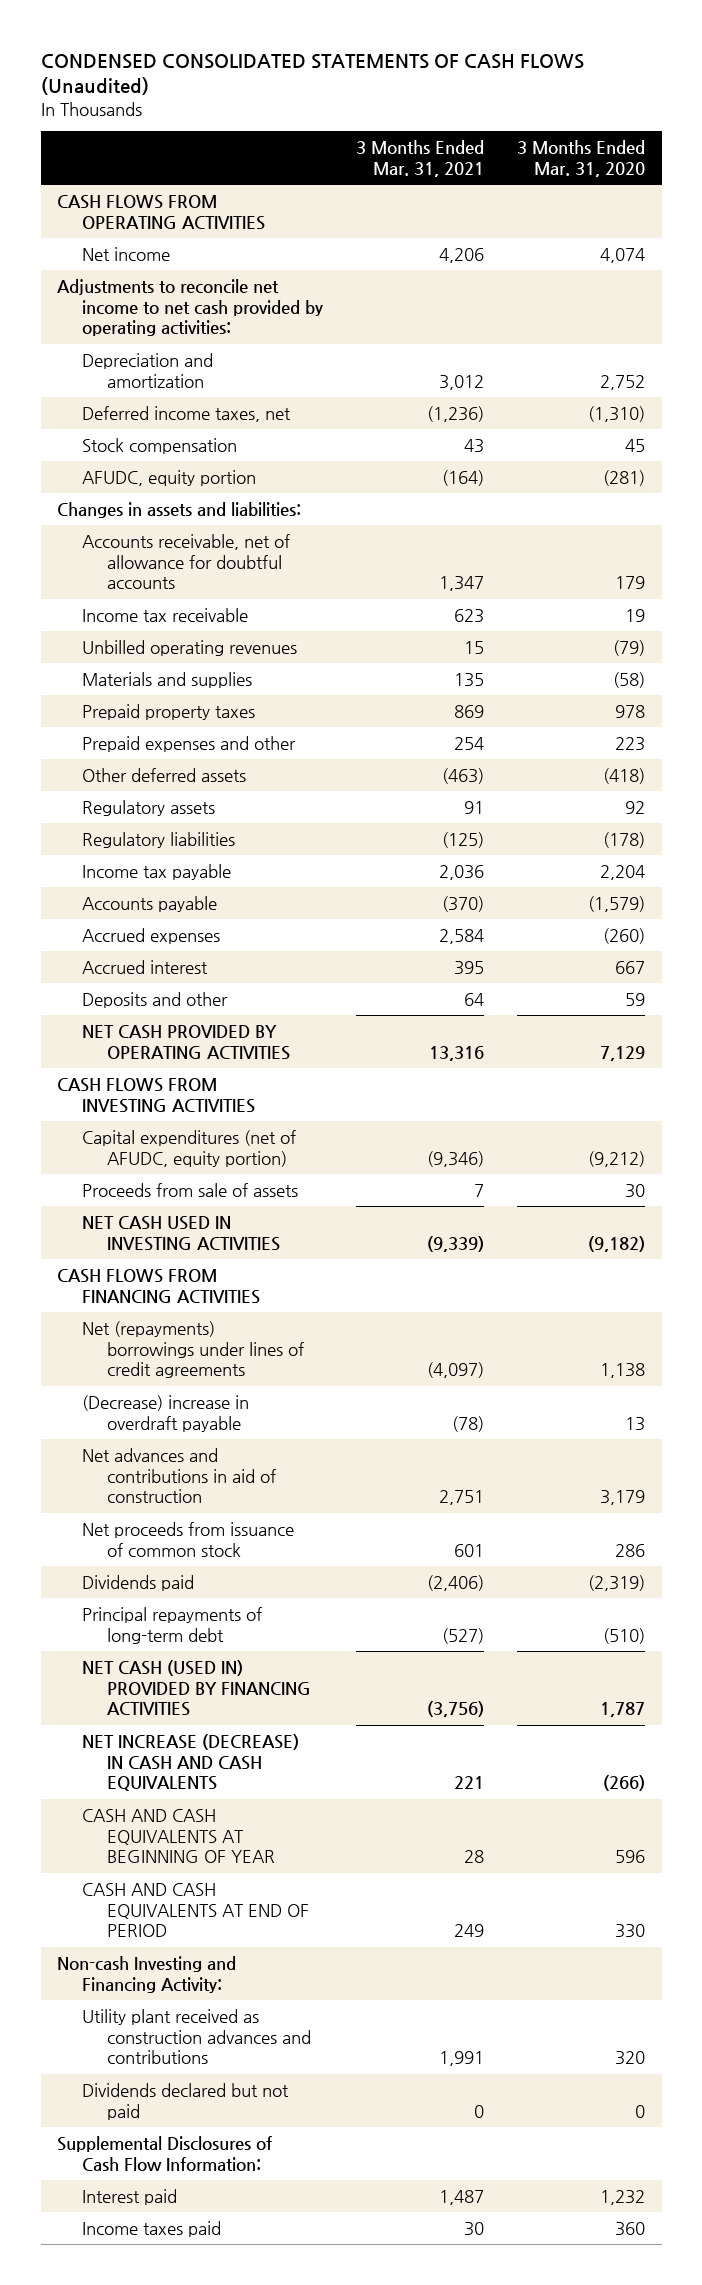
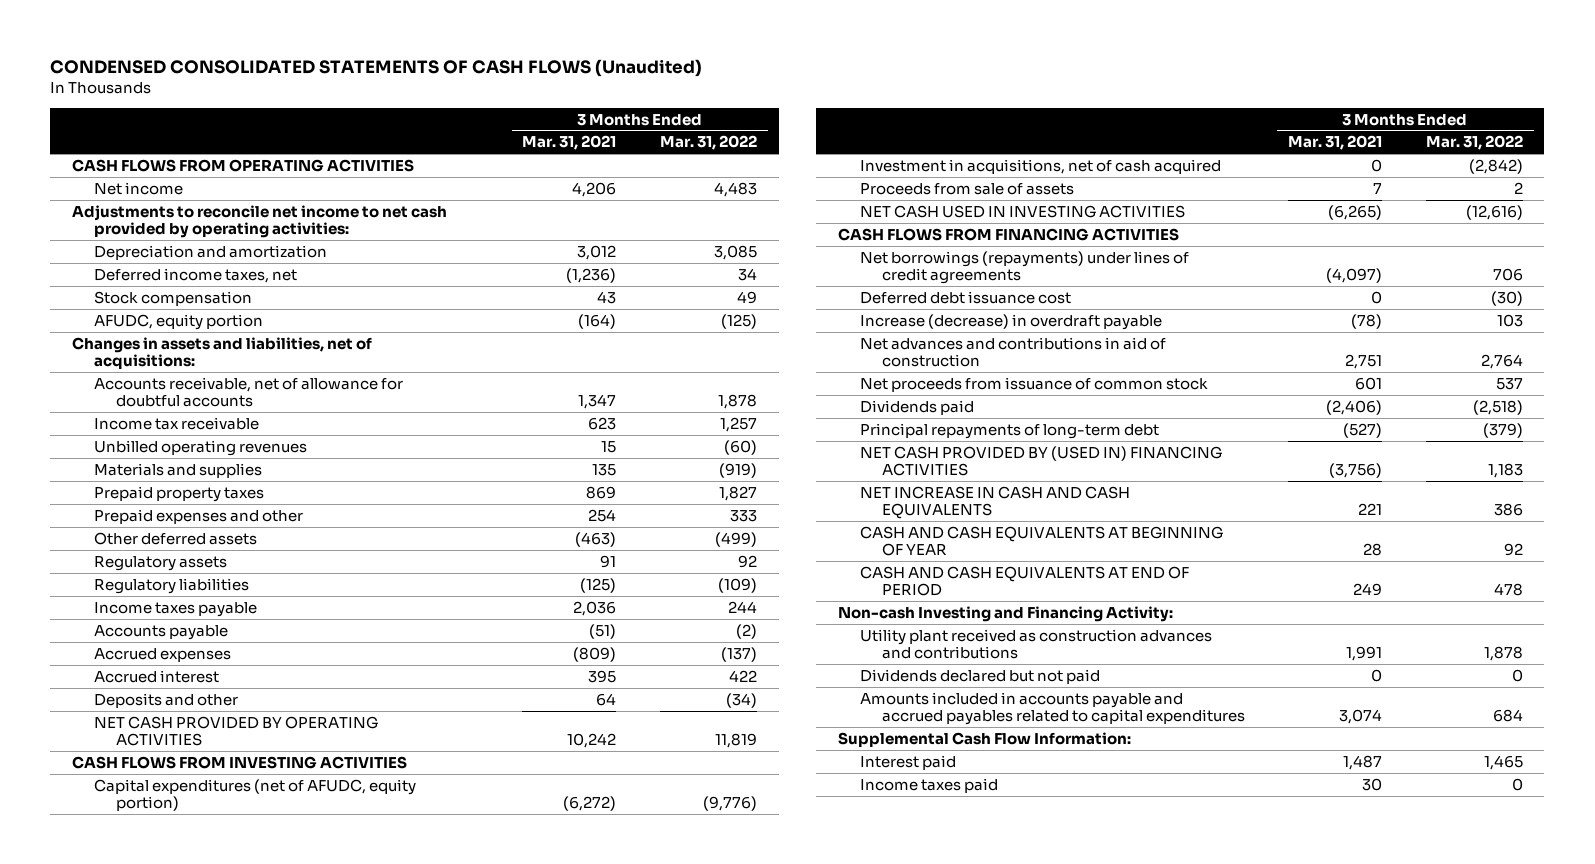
- | 3 Months Ended Mar. 31, 2021 | 3 Months Ended Mar. 31, 2020
+ | 3 Months Ended Mar. 31, 2021 | 3 Months Ended Mar. 31, 2022
- Changes in assets and liabilities:
+ Changes in assets and liabilities, net of acquisitions:
- Income tax payable | 2,036 | 2,204
- Accounts payable | (370) | (1,579)
- Accrued expenses | 2,584 | (260)
+ Income taxes payable | 2,036 | 244
+ Accounts payable | (51) | (2)
+ Accrued expenses | (809) | (137)
- NET CASH PROVIDED BY OPERATING ACTIVITIES | 13,316 | 7,129
+ NET CASH PROVIDED BY OPERATING ACTIVITIES | 10,242 | 11,819
- Capital expenditures (net of AFUDC, equity portion) | (9,346) | (9,212)
+ Capital expenditures (net of AFUDC, equity portion) | (6,272) | (9,776)
+ Investment in acquisitions, net of cash acquired | 0 | (2,842)
- NET CASH USED IN INVESTING ACTIVITIES | (9,339) | (9,182)
+ NET CASH USED IN INVESTING ACTIVITIES | (6,265) | (12,616)
- Net (repayments) borrowings under lines of credit agreements | (4,097) | 1,138
- (Decrease) increase in overdraft payable | (78) | 13
+ Net borrowings (repayments) under lines of credit agreements | (4,097) | 706
+ Deferred debt issuance cost | 0 | (30)
+ Increase (decrease) in overdraft payable | (78) | 103
- NET CASH (USED IN) PROVIDED BY FINANCING ACTIVITIES | (3,756) | 1,787
- NET INCREASE (DECREASE) IN CASH AND CASH EQUIVALENTS | 221 | (266)
+ NET CASH PROVIDED BY (USED IN) FINANCING ACTIVITIES | (3,756) | 1,183
+ NET INCREASE IN CASH AND CASH EQUIVALENTS | 221 | 386
- Supplemental Disclosures of Cash Flow Information:
+ Amounts included in accounts payable and accrued payables related to capital expenditures | 3,074 | 684
+ Supplemental Cash Flow Information:

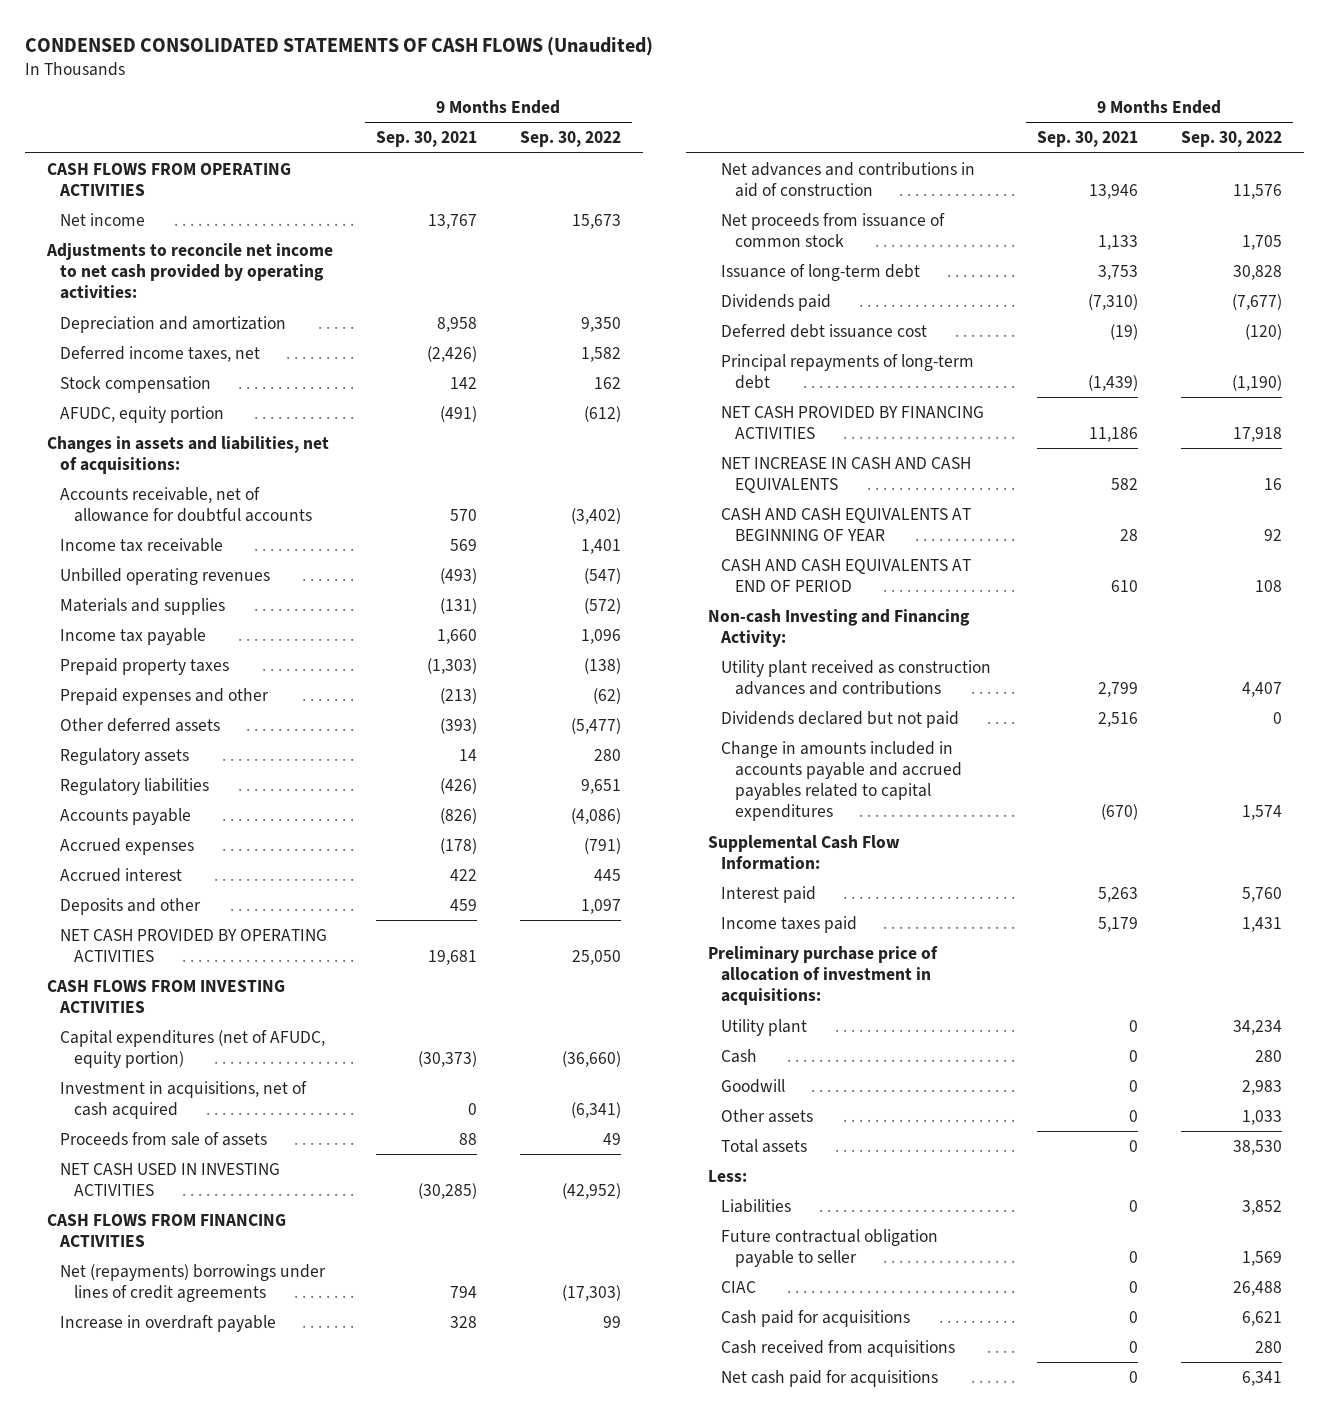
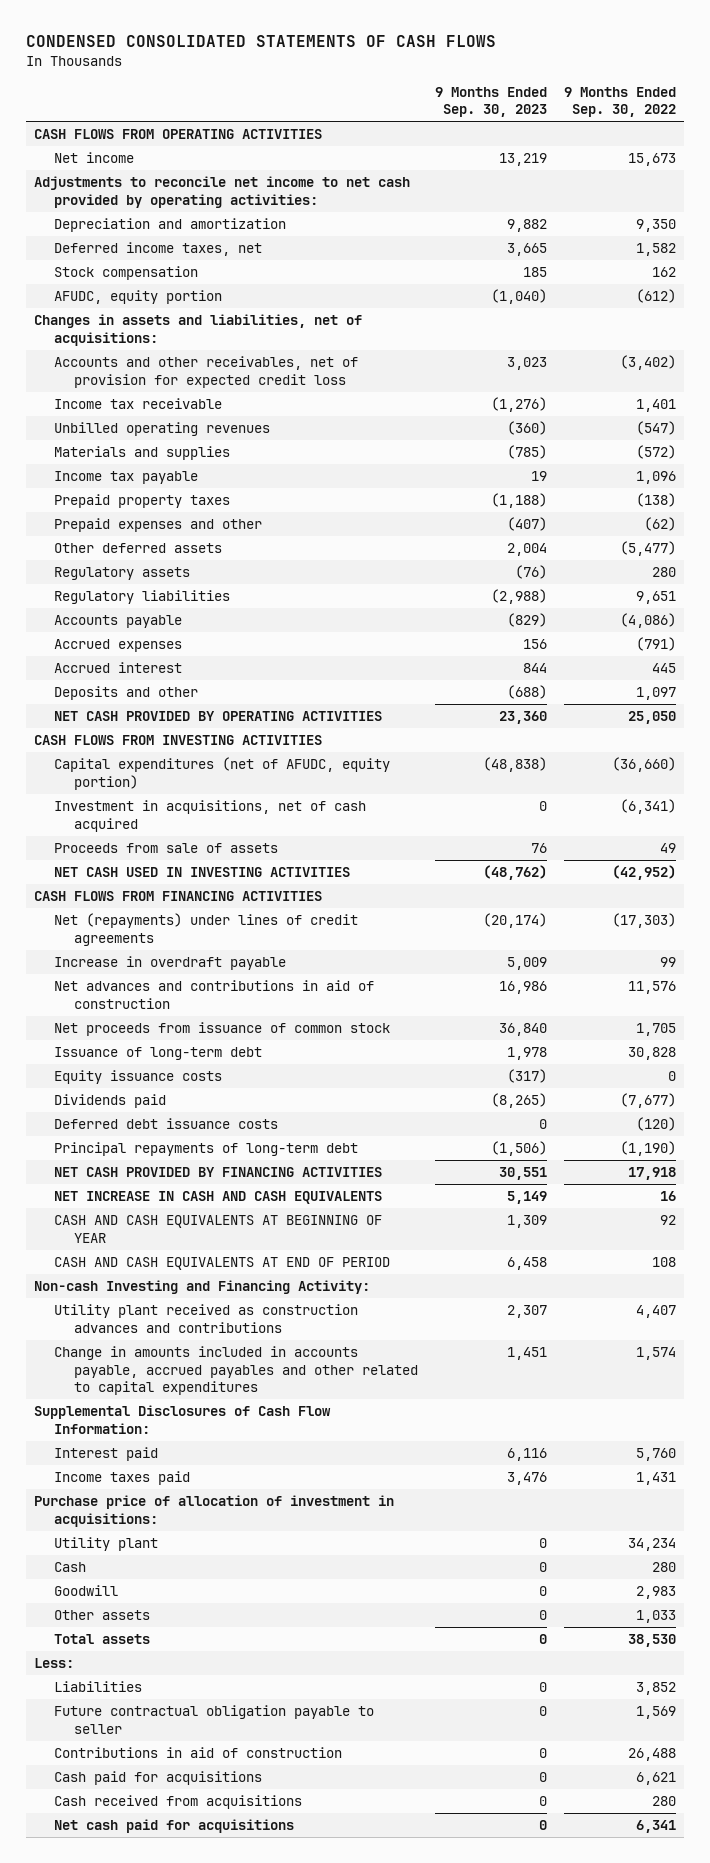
- CONDENSED CONSOLIDATED STATEMENTS OF CASH FLOWS (Unaudited)
+ CONDENSED CONSOLIDATED STATEMENTS OF CASH FLOWS
- | 9 Months Ended Sep. 30, 2021 | 9 Months Ended Sep. 30, 2022
+ | 9 Months Ended Sep. 30, 2023 | 9 Months Ended Sep. 30, 2022
- Accounts receivable, net of allowance for doubtful accounts | 570 | (3,402)
+ Accounts and other receivables, net of provision for expected credit loss | 3,023 | (3,402)
- Net (repayments) borrowings under lines of credit agreements | 794 | (17,303)
+ Net (repayments) under lines of credit agreements | (20,174) | (17,303)
+ Equity issuance costs | (317) | 0
- Deferred debt issuance cost | (19) | (120)
+ Deferred debt issuance costs | 0 | (120)
- Dividends declared but not paid | 2,516 | 0
- Change in amounts included in accounts payable and accrued payables related to capital expenditures | (670) | 1,574
- Supplemental Cash Flow Information:
+ Change in amounts included in accounts payable, accrued payables and other related to capital expenditures | 1,451 | 1,574
+ Supplemental Disclosures of Cash Flow Information:
- Preliminary purchase price of allocation of investment in acquisitions:
+ Purchase price of allocation of investment in acquisitions:
- CIAC | 0 | 26,488
+ Contributions in aid of construction | 0 | 26,488

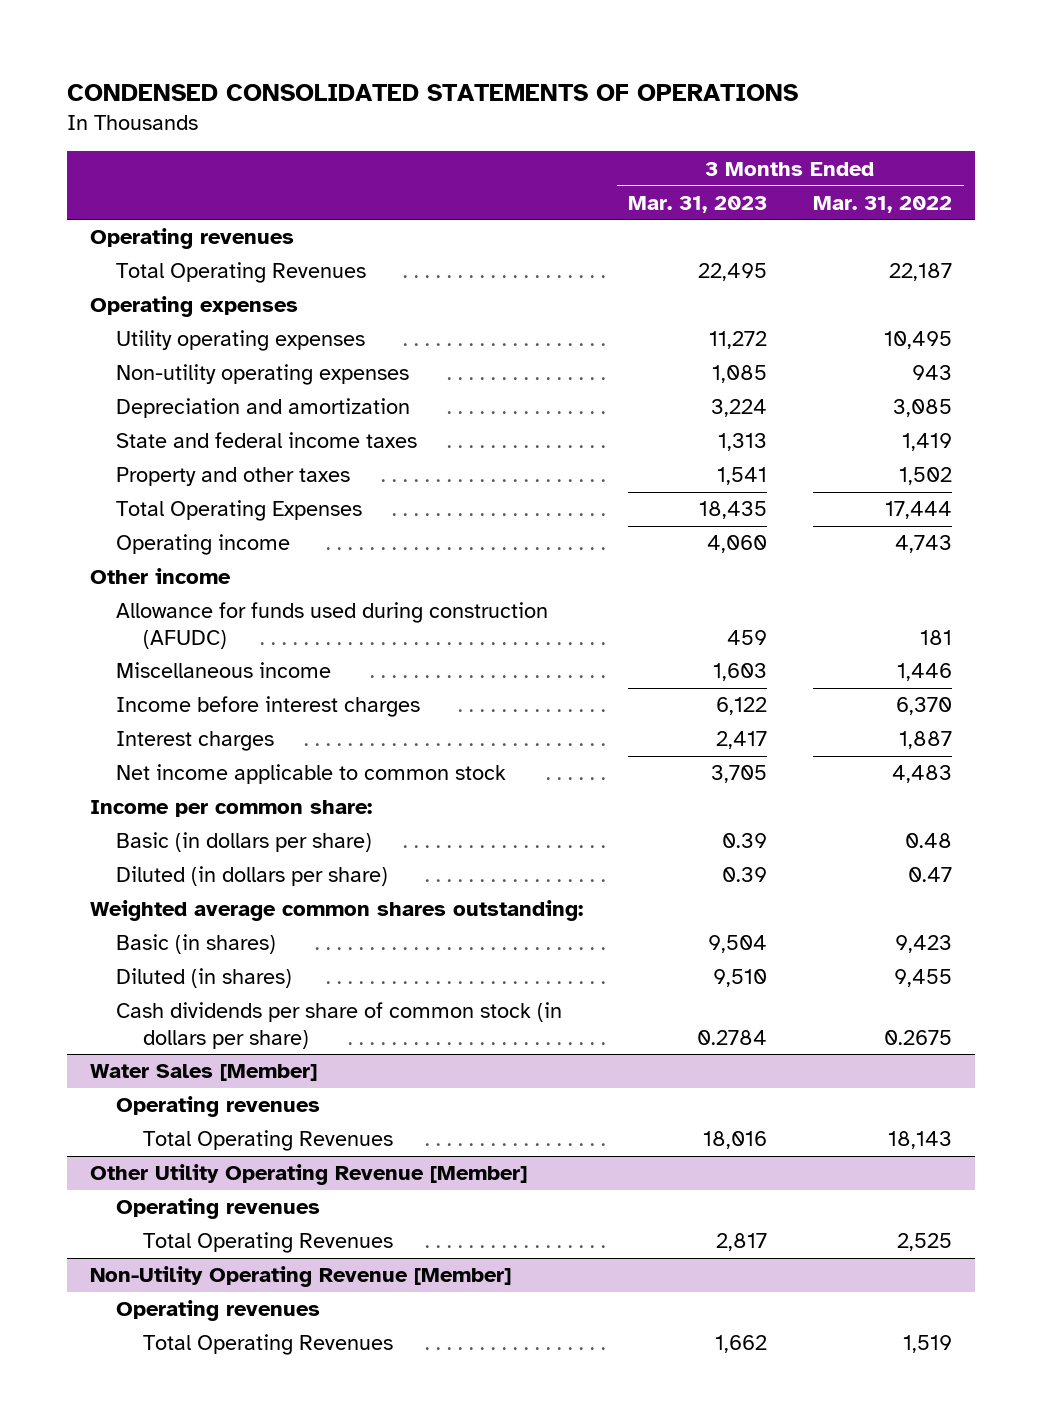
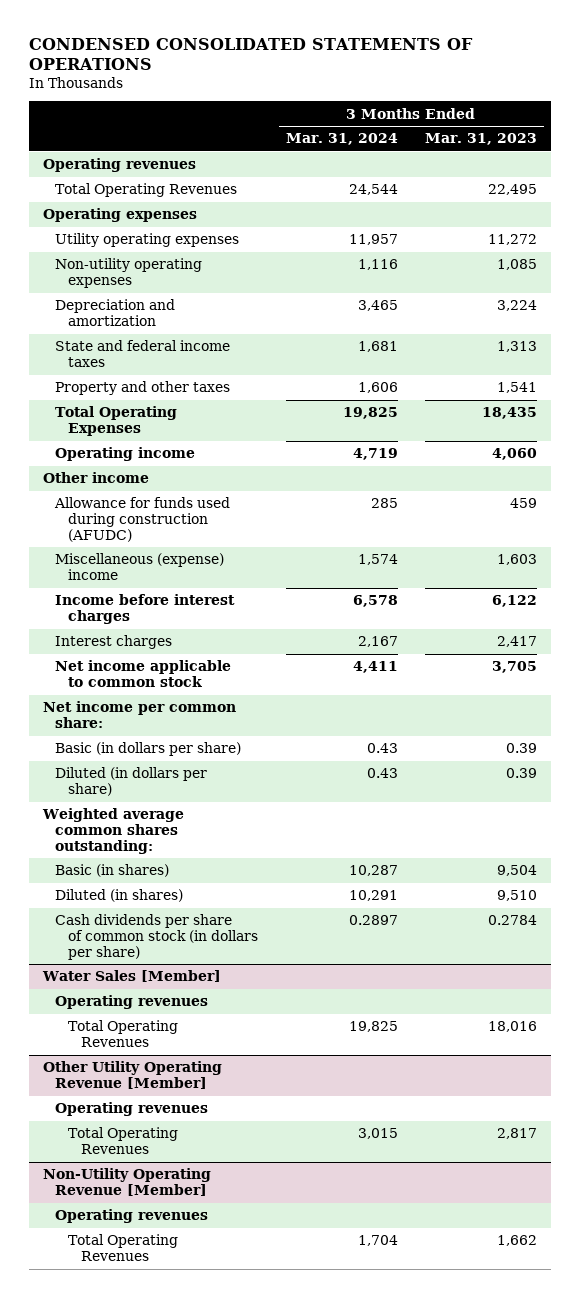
- | 3 Months Ended Mar. 31, 2023 | 3 Months Ended Mar. 31, 2022
+ | 3 Months Ended Mar. 31, 2024 | 3 Months Ended Mar. 31, 2023
- Miscellaneous income | 1,603 | 1,446
+ Miscellaneous (expense) income | 1,574 | 1,603
- Income per common share:
+ Net income per common share:

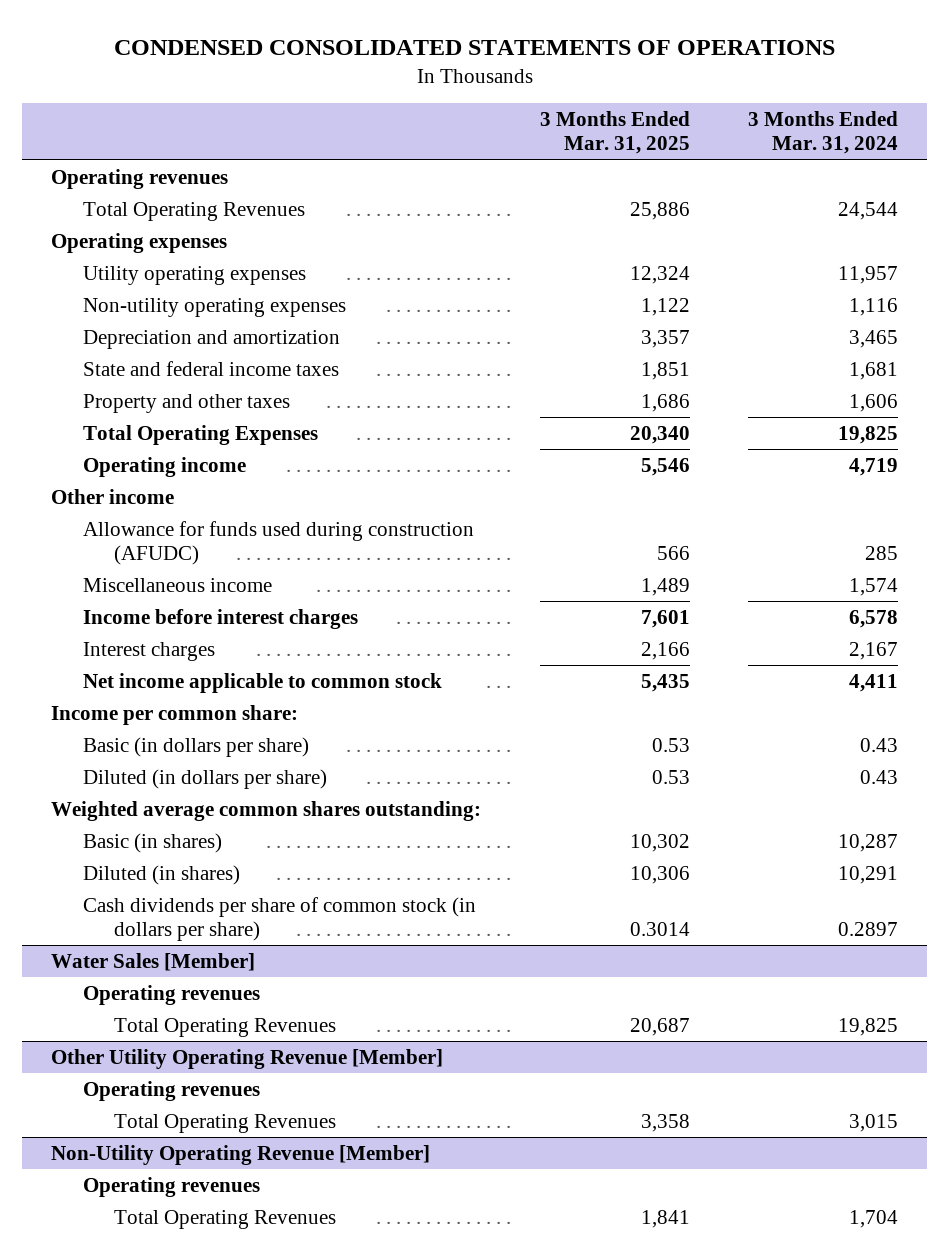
- | 3 Months Ended Mar. 31, 2024 | 3 Months Ended Mar. 31, 2023
+ | 3 Months Ended Mar. 31, 2025 | 3 Months Ended Mar. 31, 2024
- Miscellaneous (expense) income | 1,574 | 1,603
+ Miscellaneous income | 1,489 | 1,574
- Net income per common share:
+ Income per common share:

